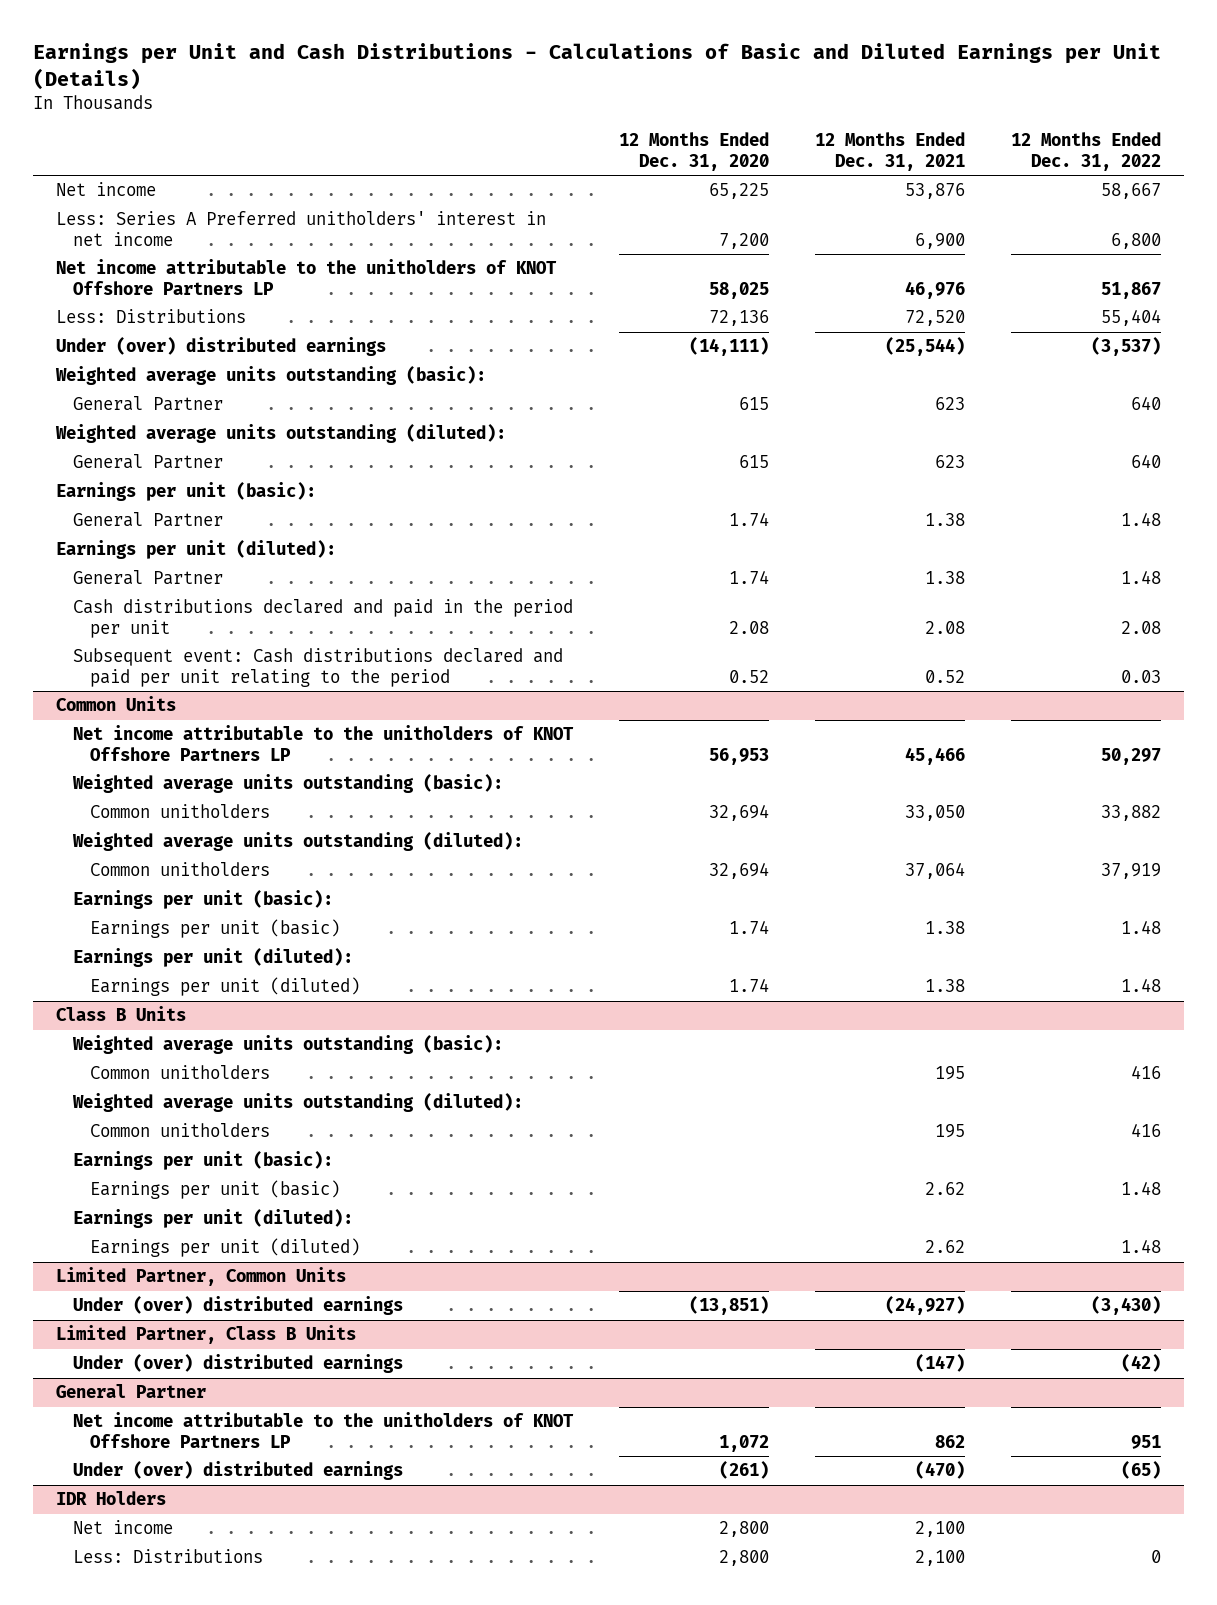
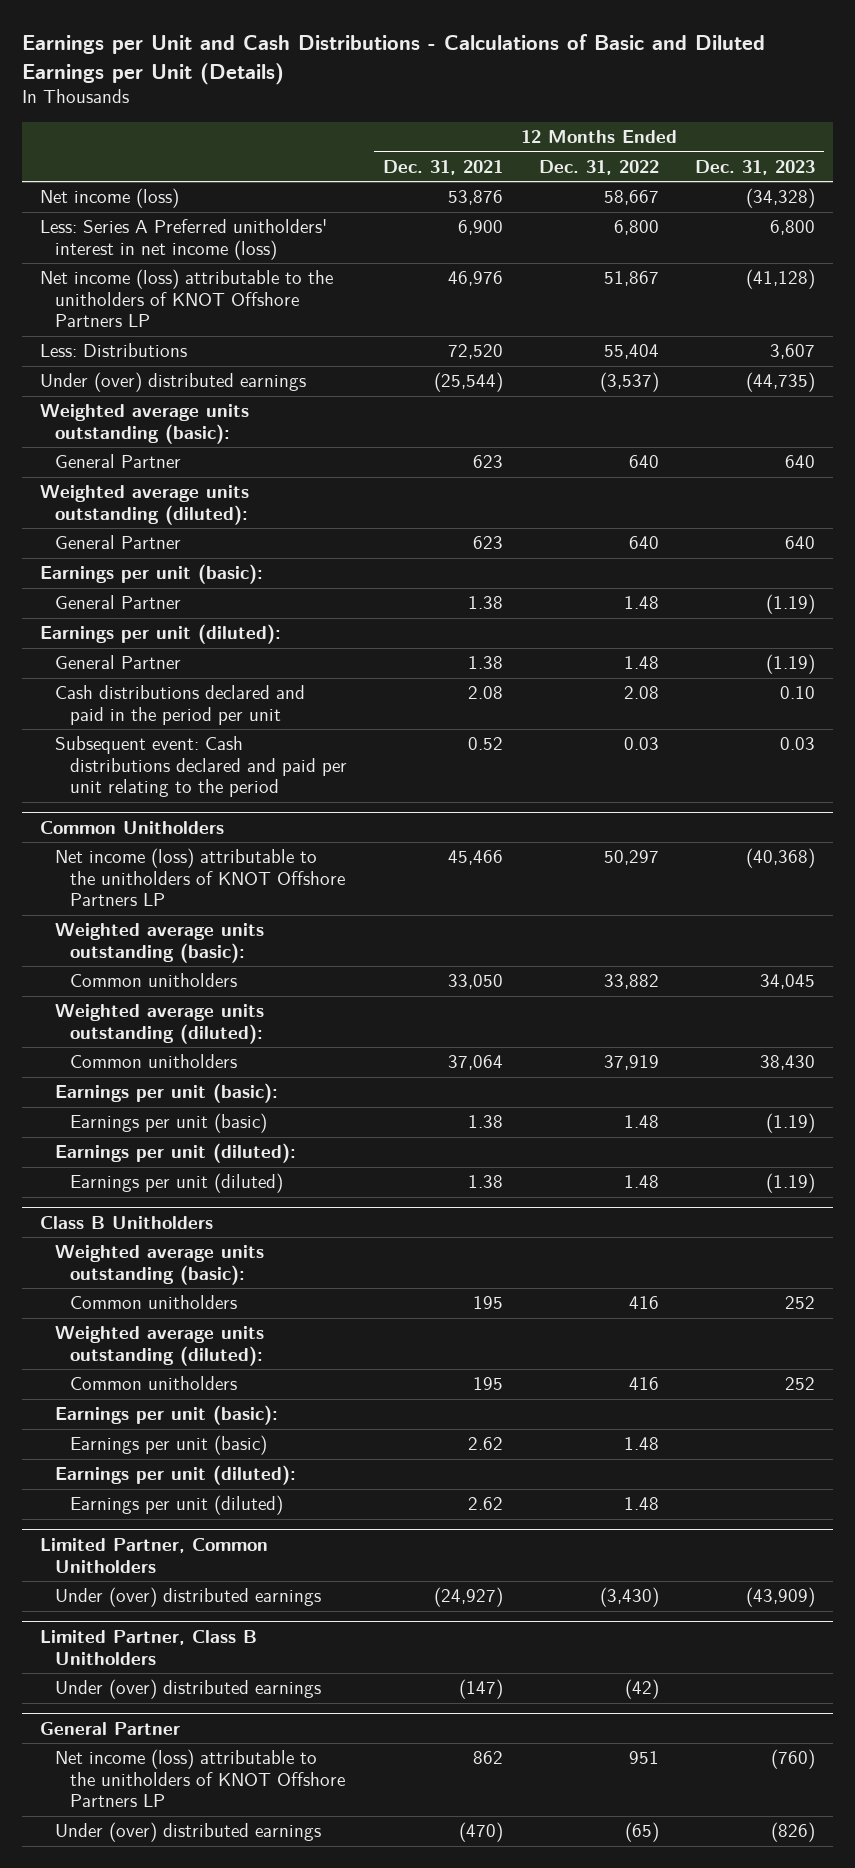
- | 12 Months Ended Dec. 31, 2020 | 12 Months Ended Dec. 31, 2021 | 12 Months Ended Dec. 31, 2022
+ | 12 Months Ended Dec. 31, 2021 | 12 Months Ended Dec. 31, 2022 | 12 Months Ended Dec. 31, 2023
- Net income | 65,225 | 53,876 | 58,667
- Less: Series A Preferred unitholders' interest in net income | 7,200 | 6,900 | 6,800
- Net income attributable to the unitholders of KNOT Offshore Partners LP | 58,025 | 46,976 | 51,867
+ Net income (loss) | 53,876 | 58,667 | (34,328)
+ Less: Series A Preferred unitholders' interest in net income (loss) | 6,900 | 6,800 | 6,800
+ Net income (loss) attributable to the unitholders of KNOT Offshore Partners LP | 46,976 | 51,867 | (41,128)
- Common Units
- Net income attributable to the unitholders of KNOT Offshore Partners LP | 56,953 | 45,466 | 50,297
+ Common Unitholders
+ Net income (loss) attributable to the unitholders of KNOT Offshore Partners LP | 45,466 | 50,297 | (40,368)
- Class B Units
+ Class B Unitholders
- Limited Partner, Common Units
+ Limited Partner, Common Unitholders
- Limited Partner, Class B Units
+ Limited Partner, Class B Unitholders
@ General Partner
- Net income attributable to the unitholders of KNOT Offshore Partners LP | 1,072 | 862 | 951
+ Net income (loss) attributable to the unitholders of KNOT Offshore Partners LP | 862 | 951 | (760)
- IDR Holders
- Net income | 2,800 | 2,100 |
- Less: Distributions | 2,800 | 2,100 | 0

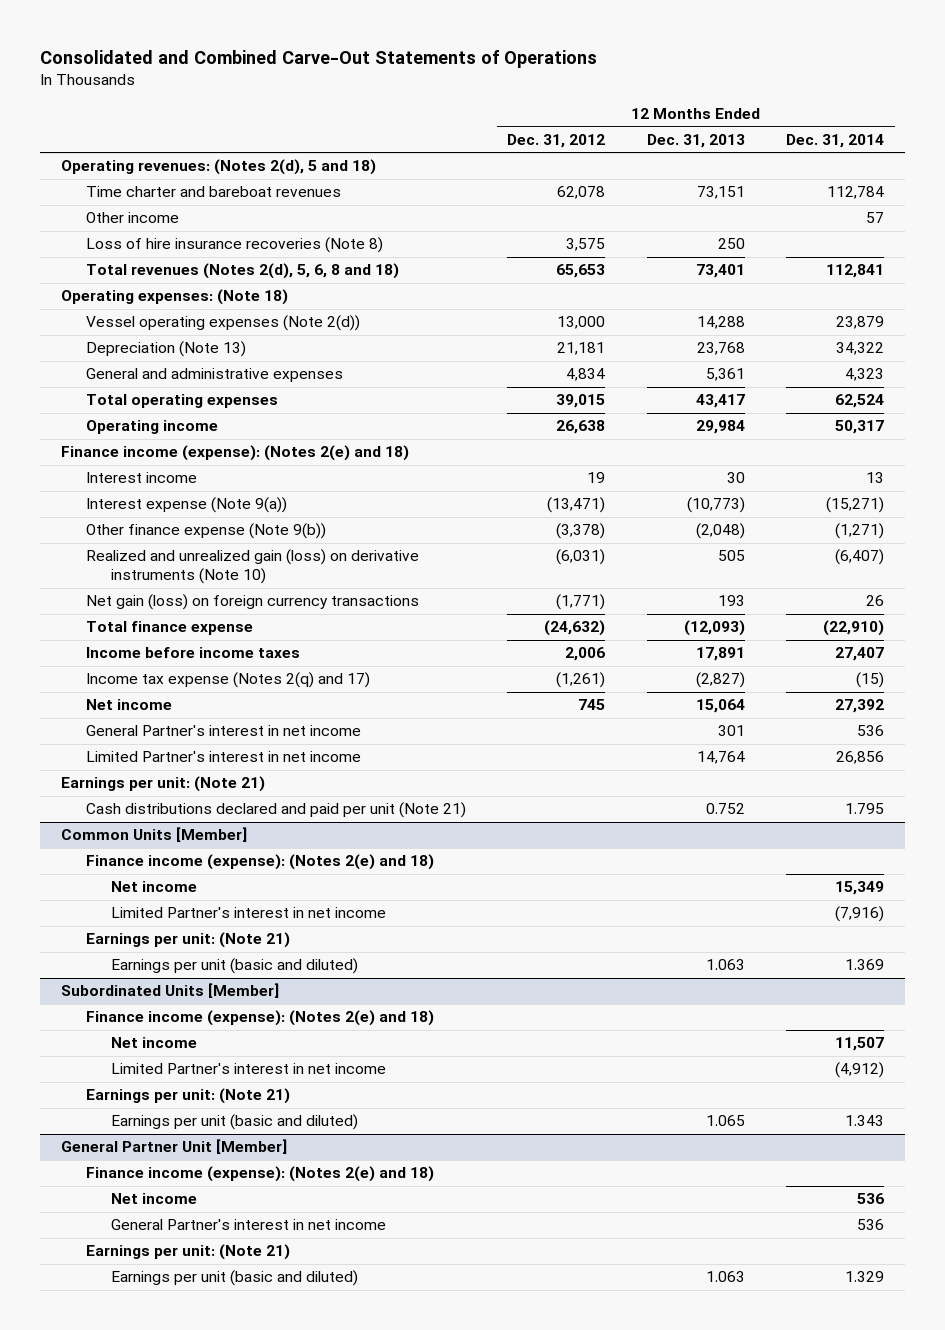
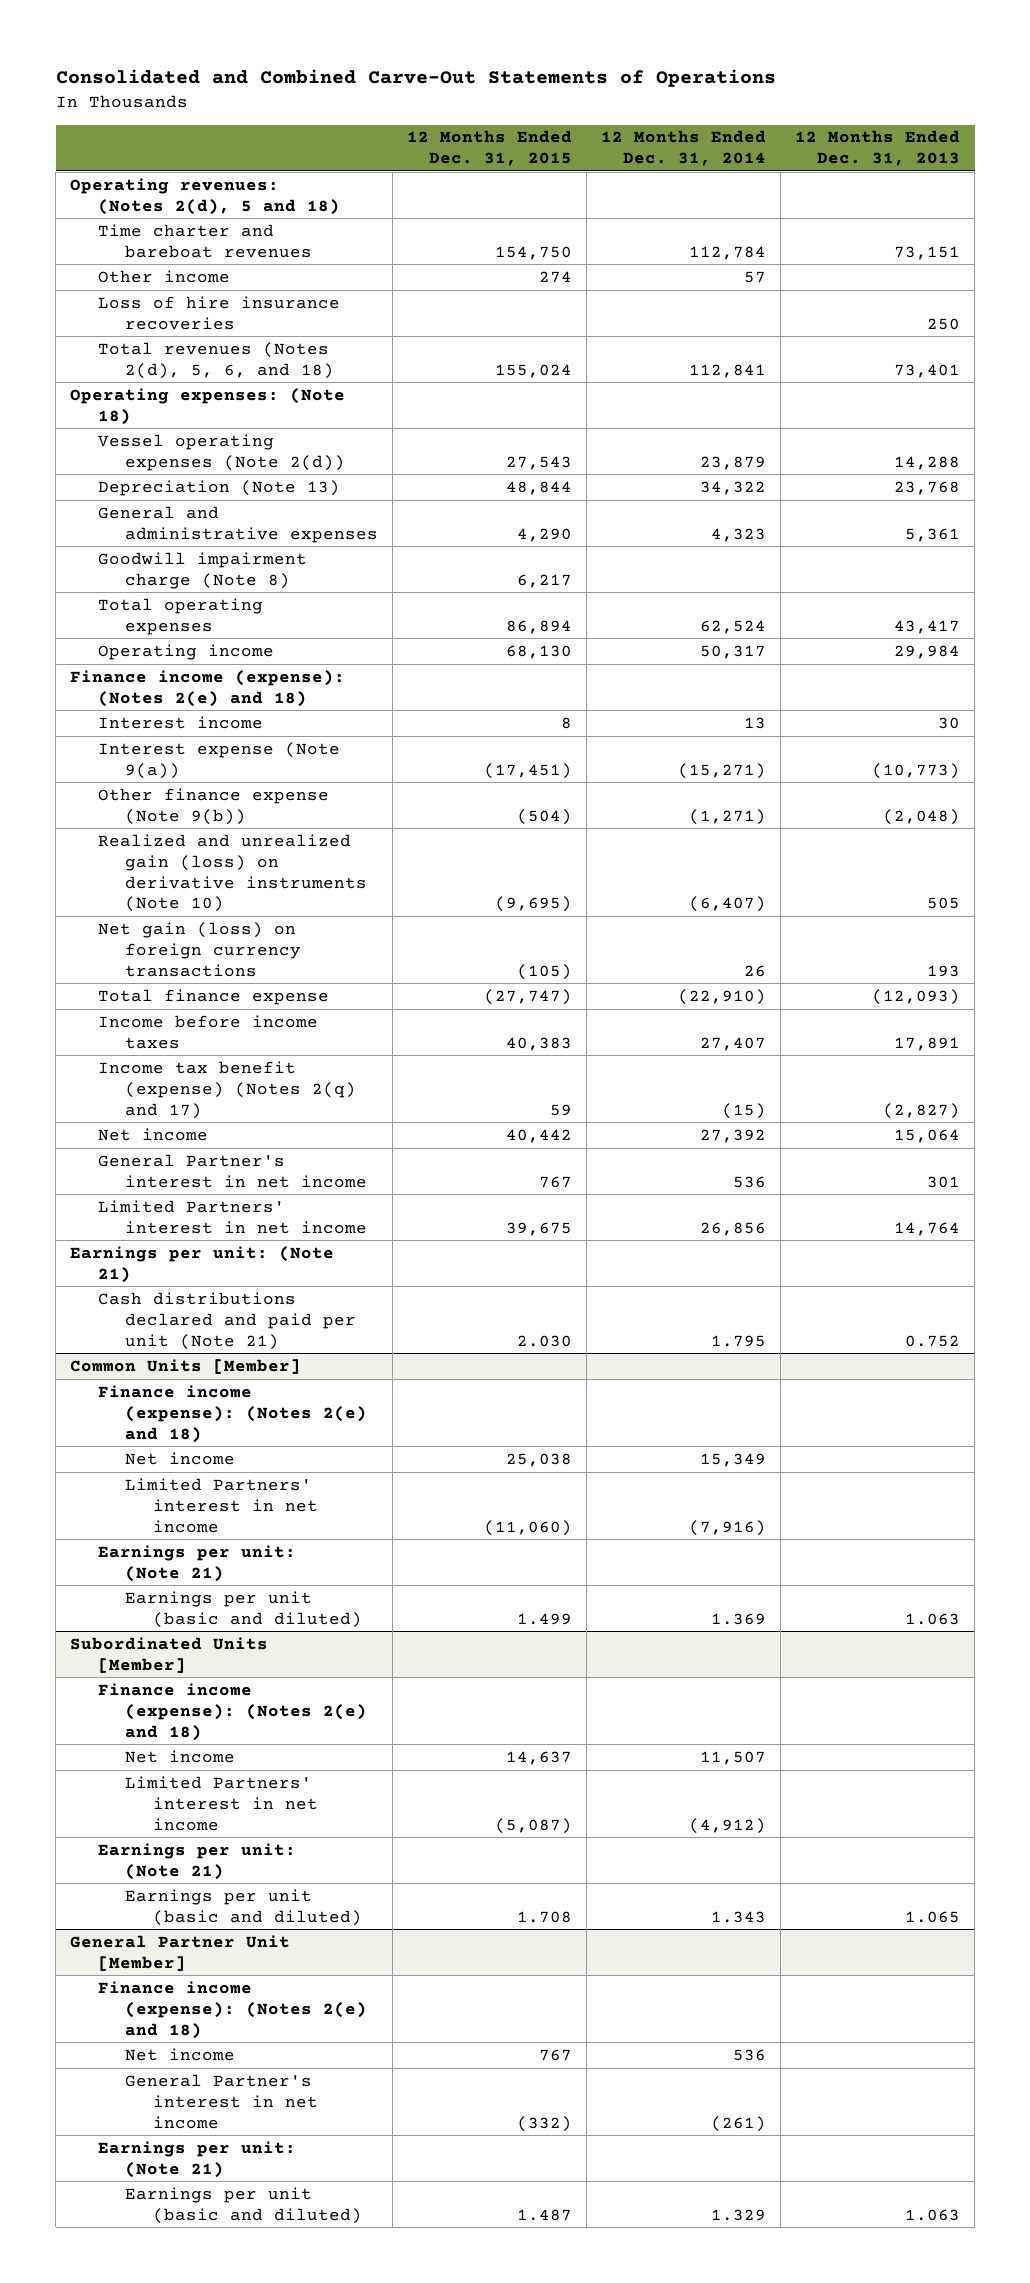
- | 12 Months Ended Dec. 31, 2012 | 12 Months Ended Dec. 31, 2013 | 12 Months Ended Dec. 31, 2014
+ | 12 Months Ended Dec. 31, 2015 | 12 Months Ended Dec. 31, 2014 | 12 Months Ended Dec. 31, 2013
- Loss of hire insurance recoveries (Note 8) | 3,575 | 250 |
- Total revenues (Notes 2(d), 5, 6, 8 and 18) | 65,653 | 73,401 | 112,841
+ Loss of hire insurance recoveries | | | 250
+ Total revenues (Notes 2(d), 5, 6, and 18) | 155,024 | 112,841 | 73,401
+ Goodwill impairment charge (Note 8) | 6,217 | |
- Income tax expense (Notes 2(q) and 17) | (1,261) | (2,827) | (15)
+ Income tax benefit (expense) (Notes 2(q) and 17) | 59 | (15) | (2,827)
- Limited Partner's interest in net income | | 14,764 | 26,856
+ Limited Partners' interest in net income | 39,675 | 26,856 | 14,764
@ Common Units [Member]
- Limited Partner's interest in net income | | | (7,916)
+ Limited Partners' interest in net income | (11,060) | (7,916) |
@ Subordinated Units [Member]
- Limited Partner's interest in net income | | | (4,912)
+ Limited Partners' interest in net income | (5,087) | (4,912) |
@ General Partner Unit [Member]
- General Partner's interest in net income | | | 536
+ General Partner's interest in net income | (332) | (261) |

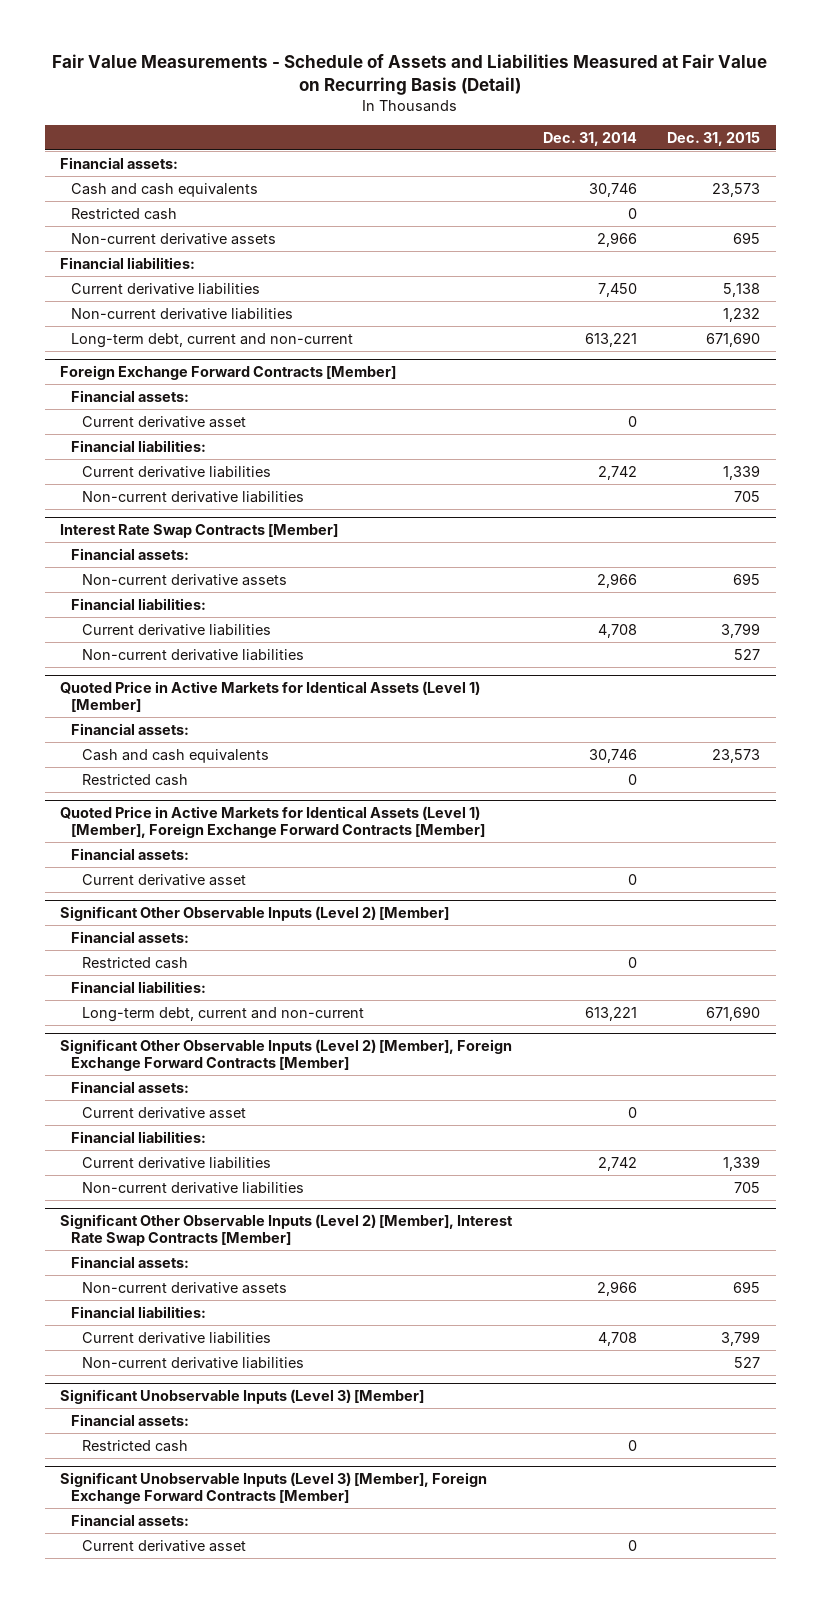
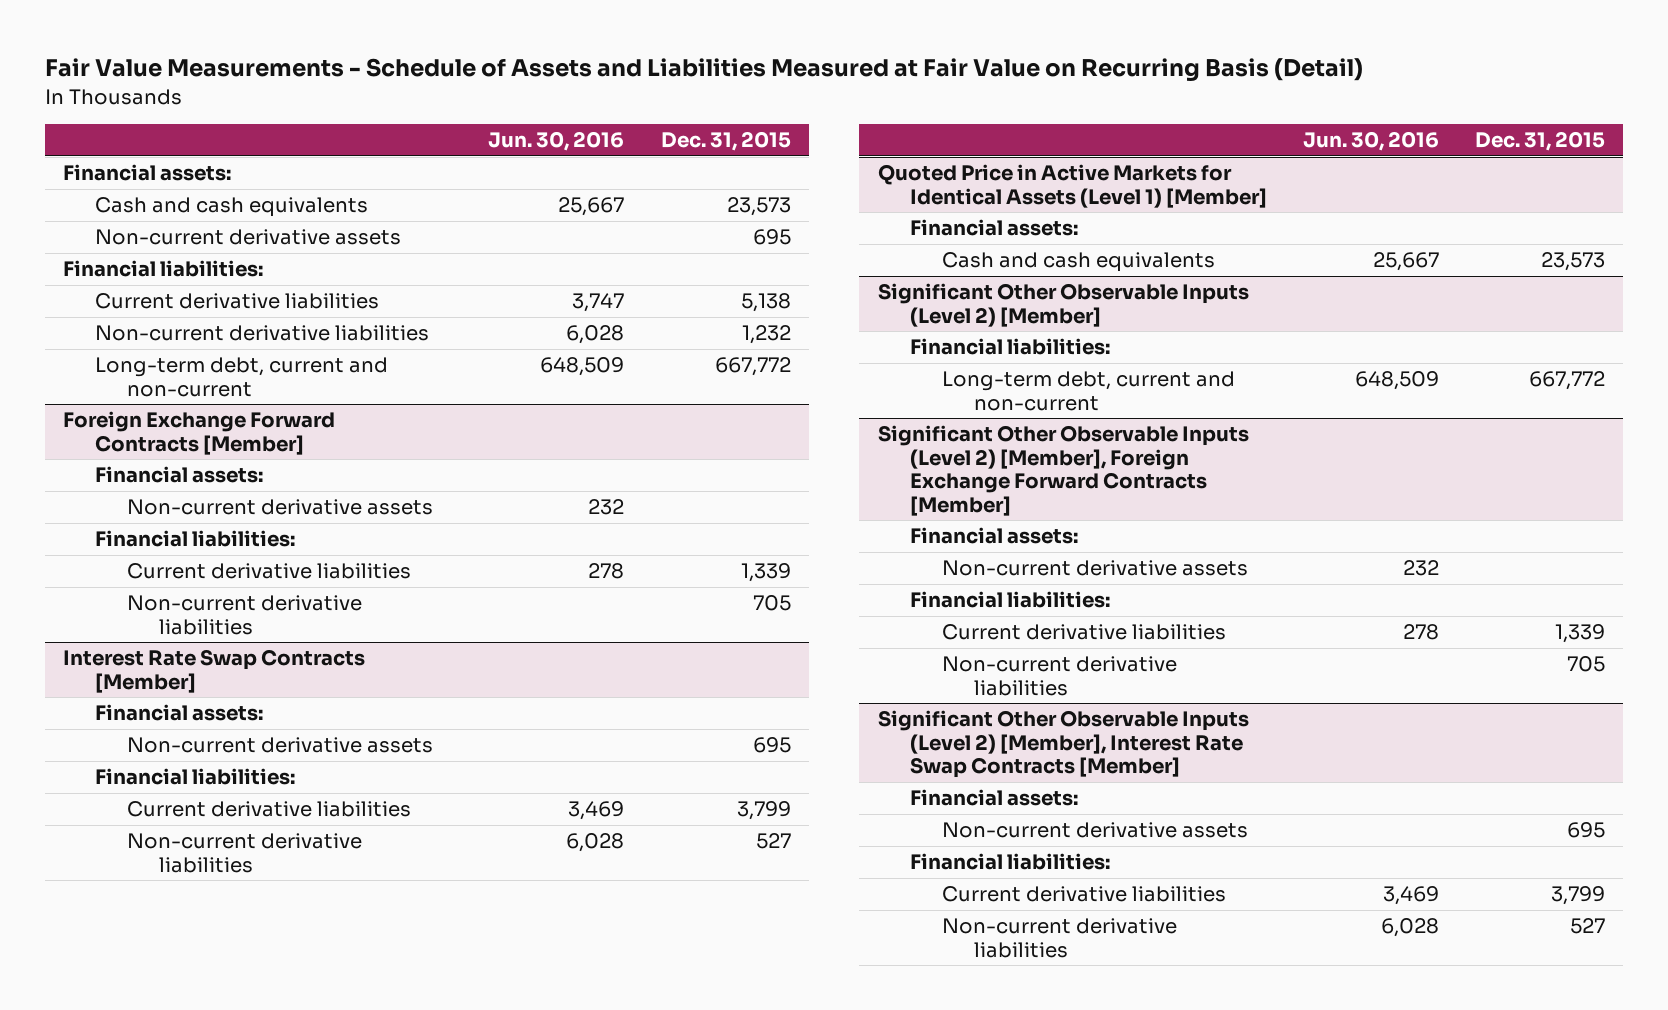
- | Dec. 31, 2014 | Dec. 31, 2015
+ | Jun. 30, 2016 | Dec. 31, 2015
- Restricted cash | 0 |
- Long-term debt, current and non-current | 613,221 | 671,690
+ Long-term debt, current and non-current | 648,509 | 667,772
@ Foreign Exchange Forward Contracts [Member]
- Current derivative asset | 0 |
+ Non-current derivative assets | 232 |
@ Quoted Price in Active Markets for Identical Assets (Level 1) [Member]
- Restricted cash | 0 |
- Quoted Price in Active Markets for Identical Assets (Level 1) [Member], Foreign Exchange Forward Contracts [Member]
- Financial assets:
- Current derivative asset | 0 |
@ Significant Other Observable Inputs (Level 2) [Member]
- Financial assets:
- Restricted cash | 0 |
- Long-term debt, current and non-current | 613,221 | 671,690
+ Long-term debt, current and non-current | 648,509 | 667,772
@ Significant Other Observable Inputs (Level 2) [Member], Foreign Exchange Forward Contracts [Member]
- Current derivative asset | 0 |
+ Non-current derivative assets | 232 |
- Significant Unobservable Inputs (Level 3) [Member]
- Financial assets:
- Restricted cash | 0 |
- Significant Unobservable Inputs (Level 3) [Member], Foreign Exchange Forward Contracts [Member]
- Financial assets:
- Current derivative asset | 0 |

